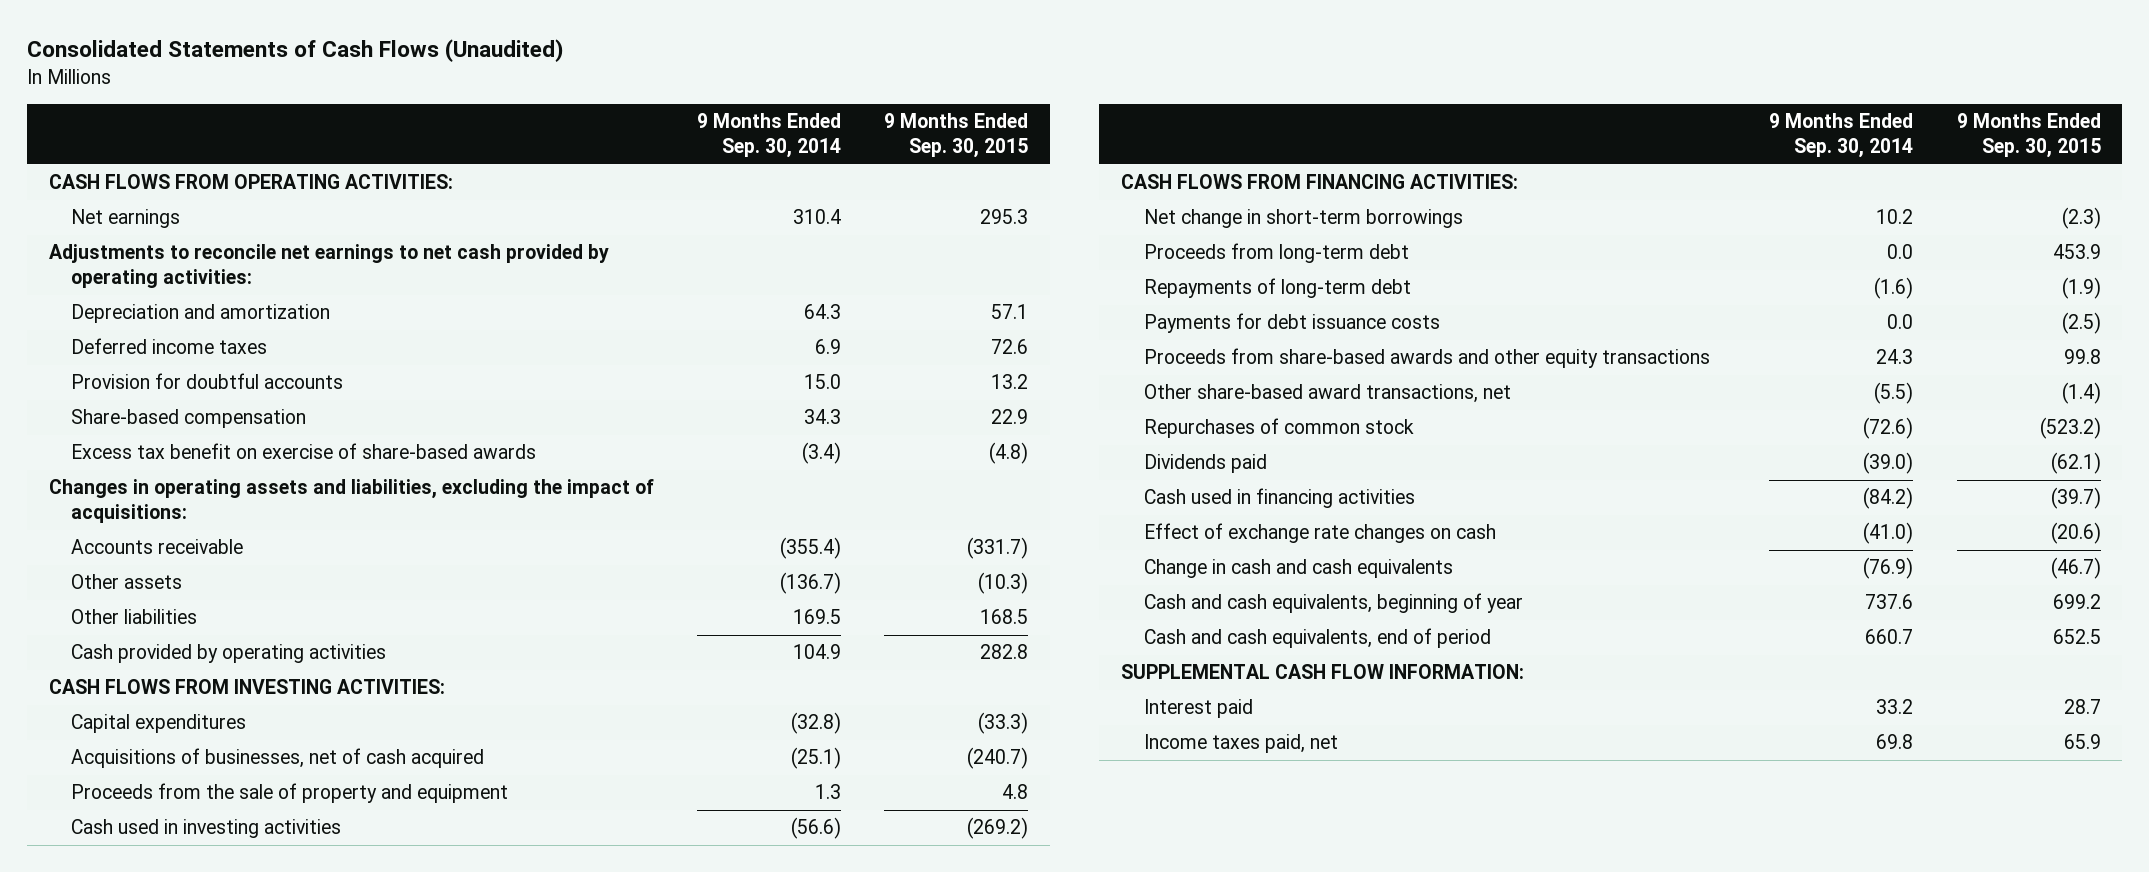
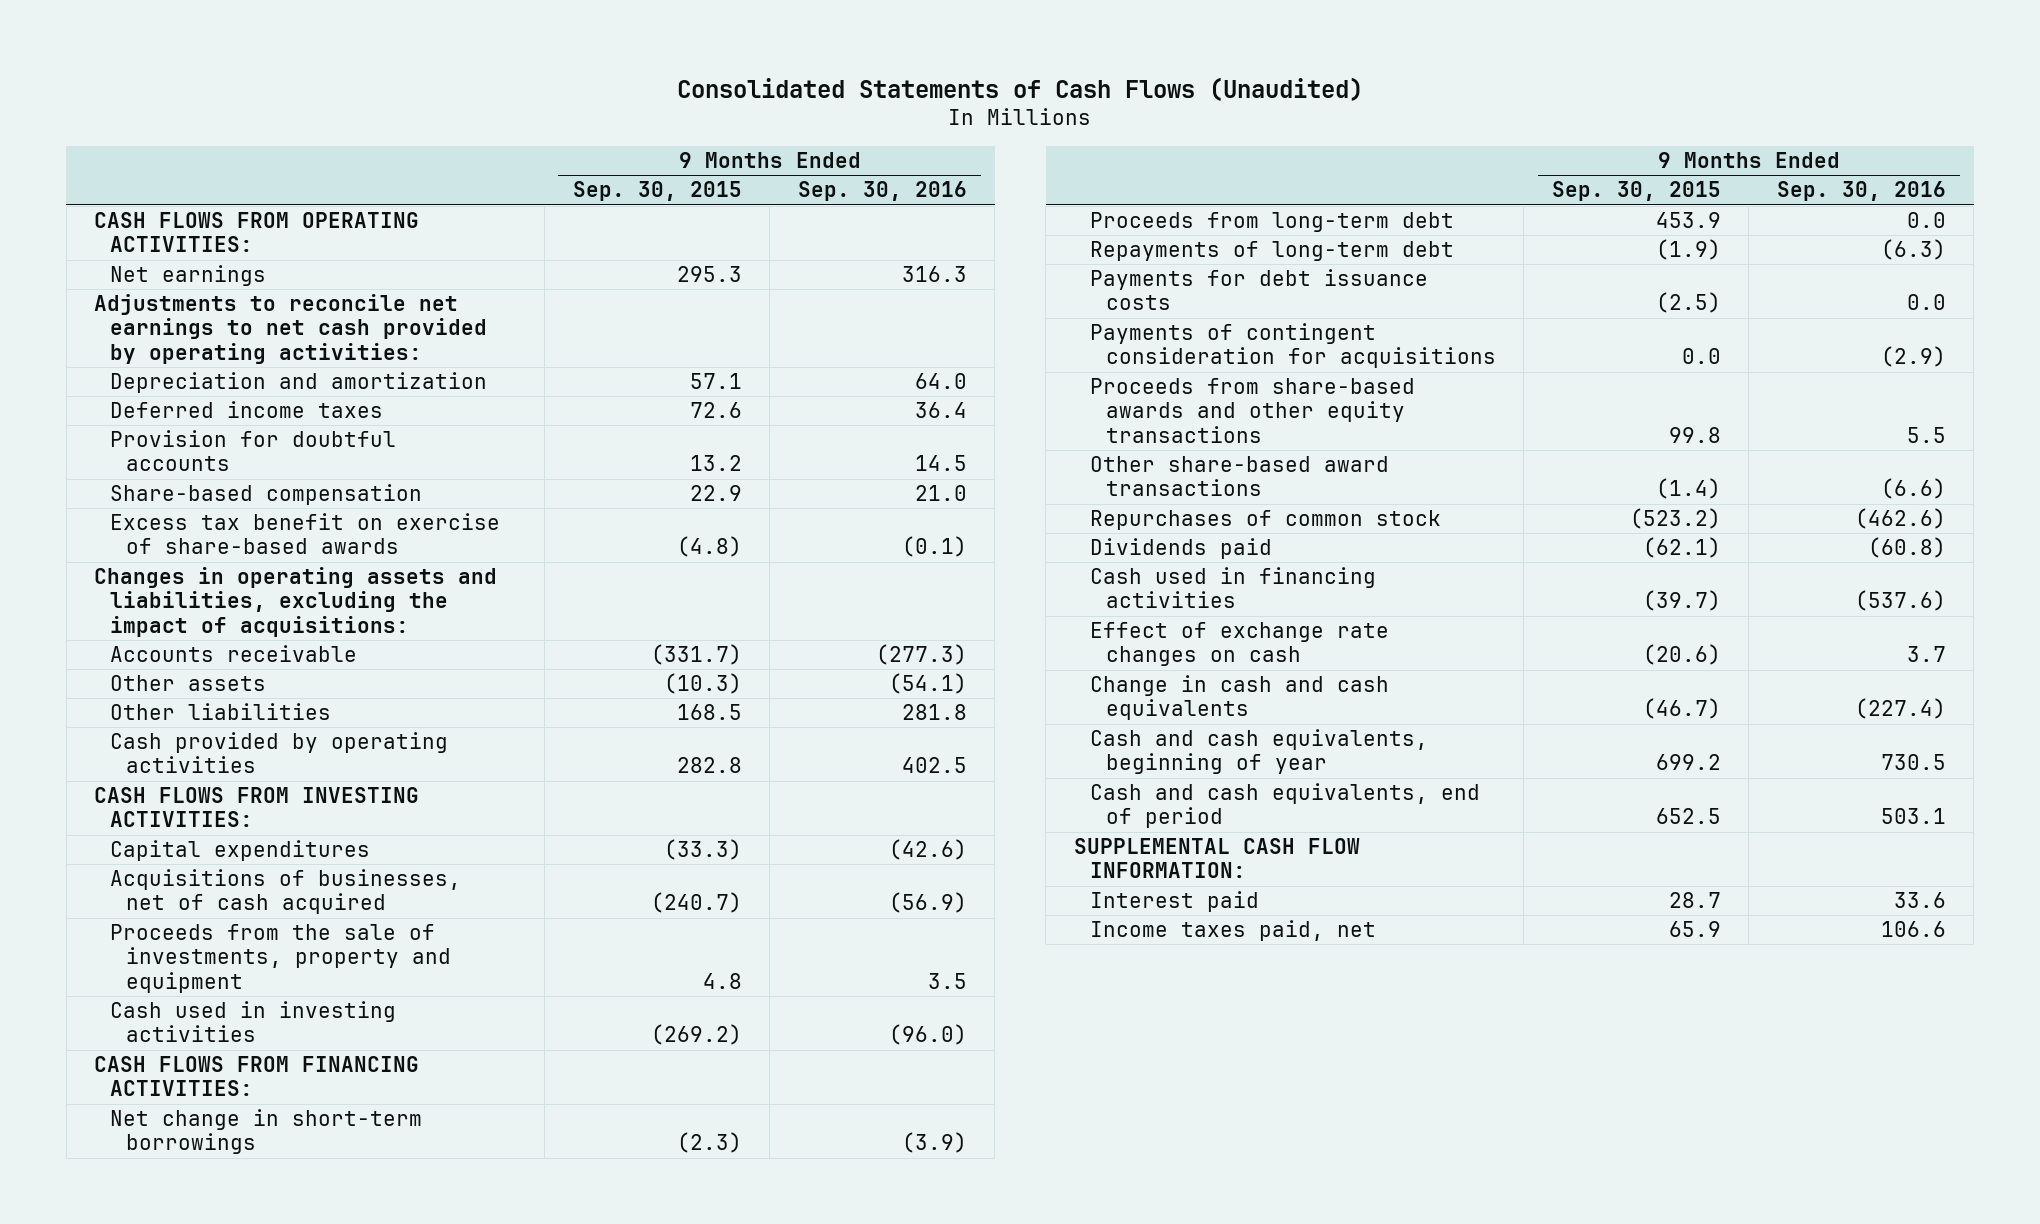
- | 9 Months Ended Sep. 30, 2014 | 9 Months Ended Sep. 30, 2015
+ | 9 Months Ended Sep. 30, 2015 | 9 Months Ended Sep. 30, 2016
- Proceeds from the sale of property and equipment | 1.3 | 4.8
+ Proceeds from the sale of investments, property and equipment | 4.8 | 3.5
+ Payments of contingent consideration for acquisitions | 0.0 | (2.9)
- Other share-based award transactions, net | (5.5) | (1.4)
+ Other share-based award transactions | (1.4) | (6.6)

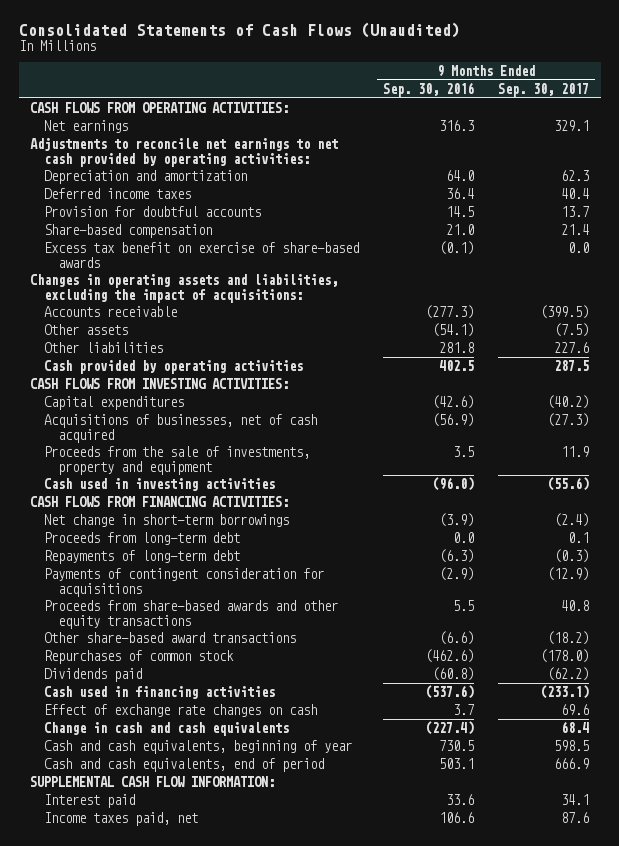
- | 9 Months Ended Sep. 30, 2015 | 9 Months Ended Sep. 30, 2016
+ | 9 Months Ended Sep. 30, 2016 | 9 Months Ended Sep. 30, 2017
- Payments for debt issuance costs | (2.5) | 0.0

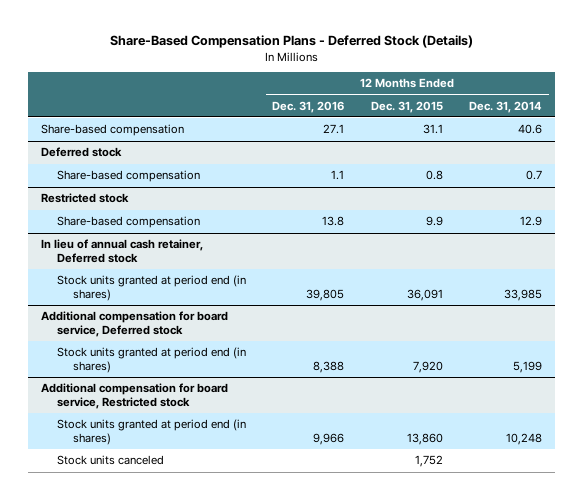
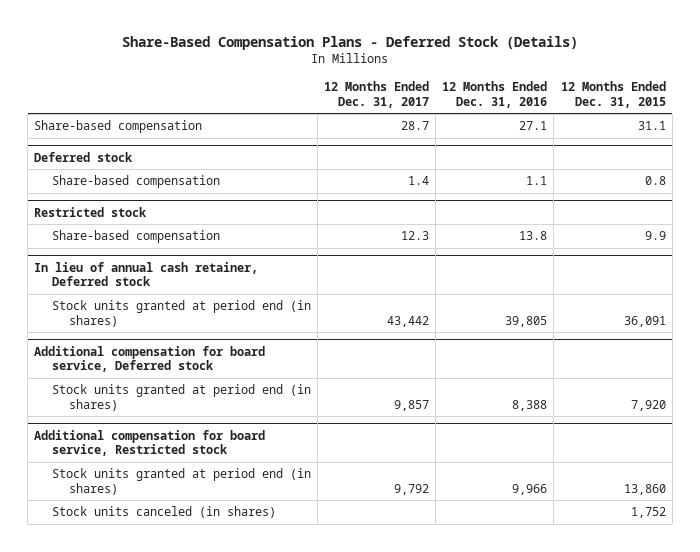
- | 12 Months Ended Dec. 31, 2016 | 12 Months Ended Dec. 31, 2015 | 12 Months Ended Dec. 31, 2014
+ | 12 Months Ended Dec. 31, 2017 | 12 Months Ended Dec. 31, 2016 | 12 Months Ended Dec. 31, 2015
@ Additional compensation for board service, Restricted stock
- Stock units canceled | | 1,752 |
+ Stock units canceled (in shares) | | | 1,752

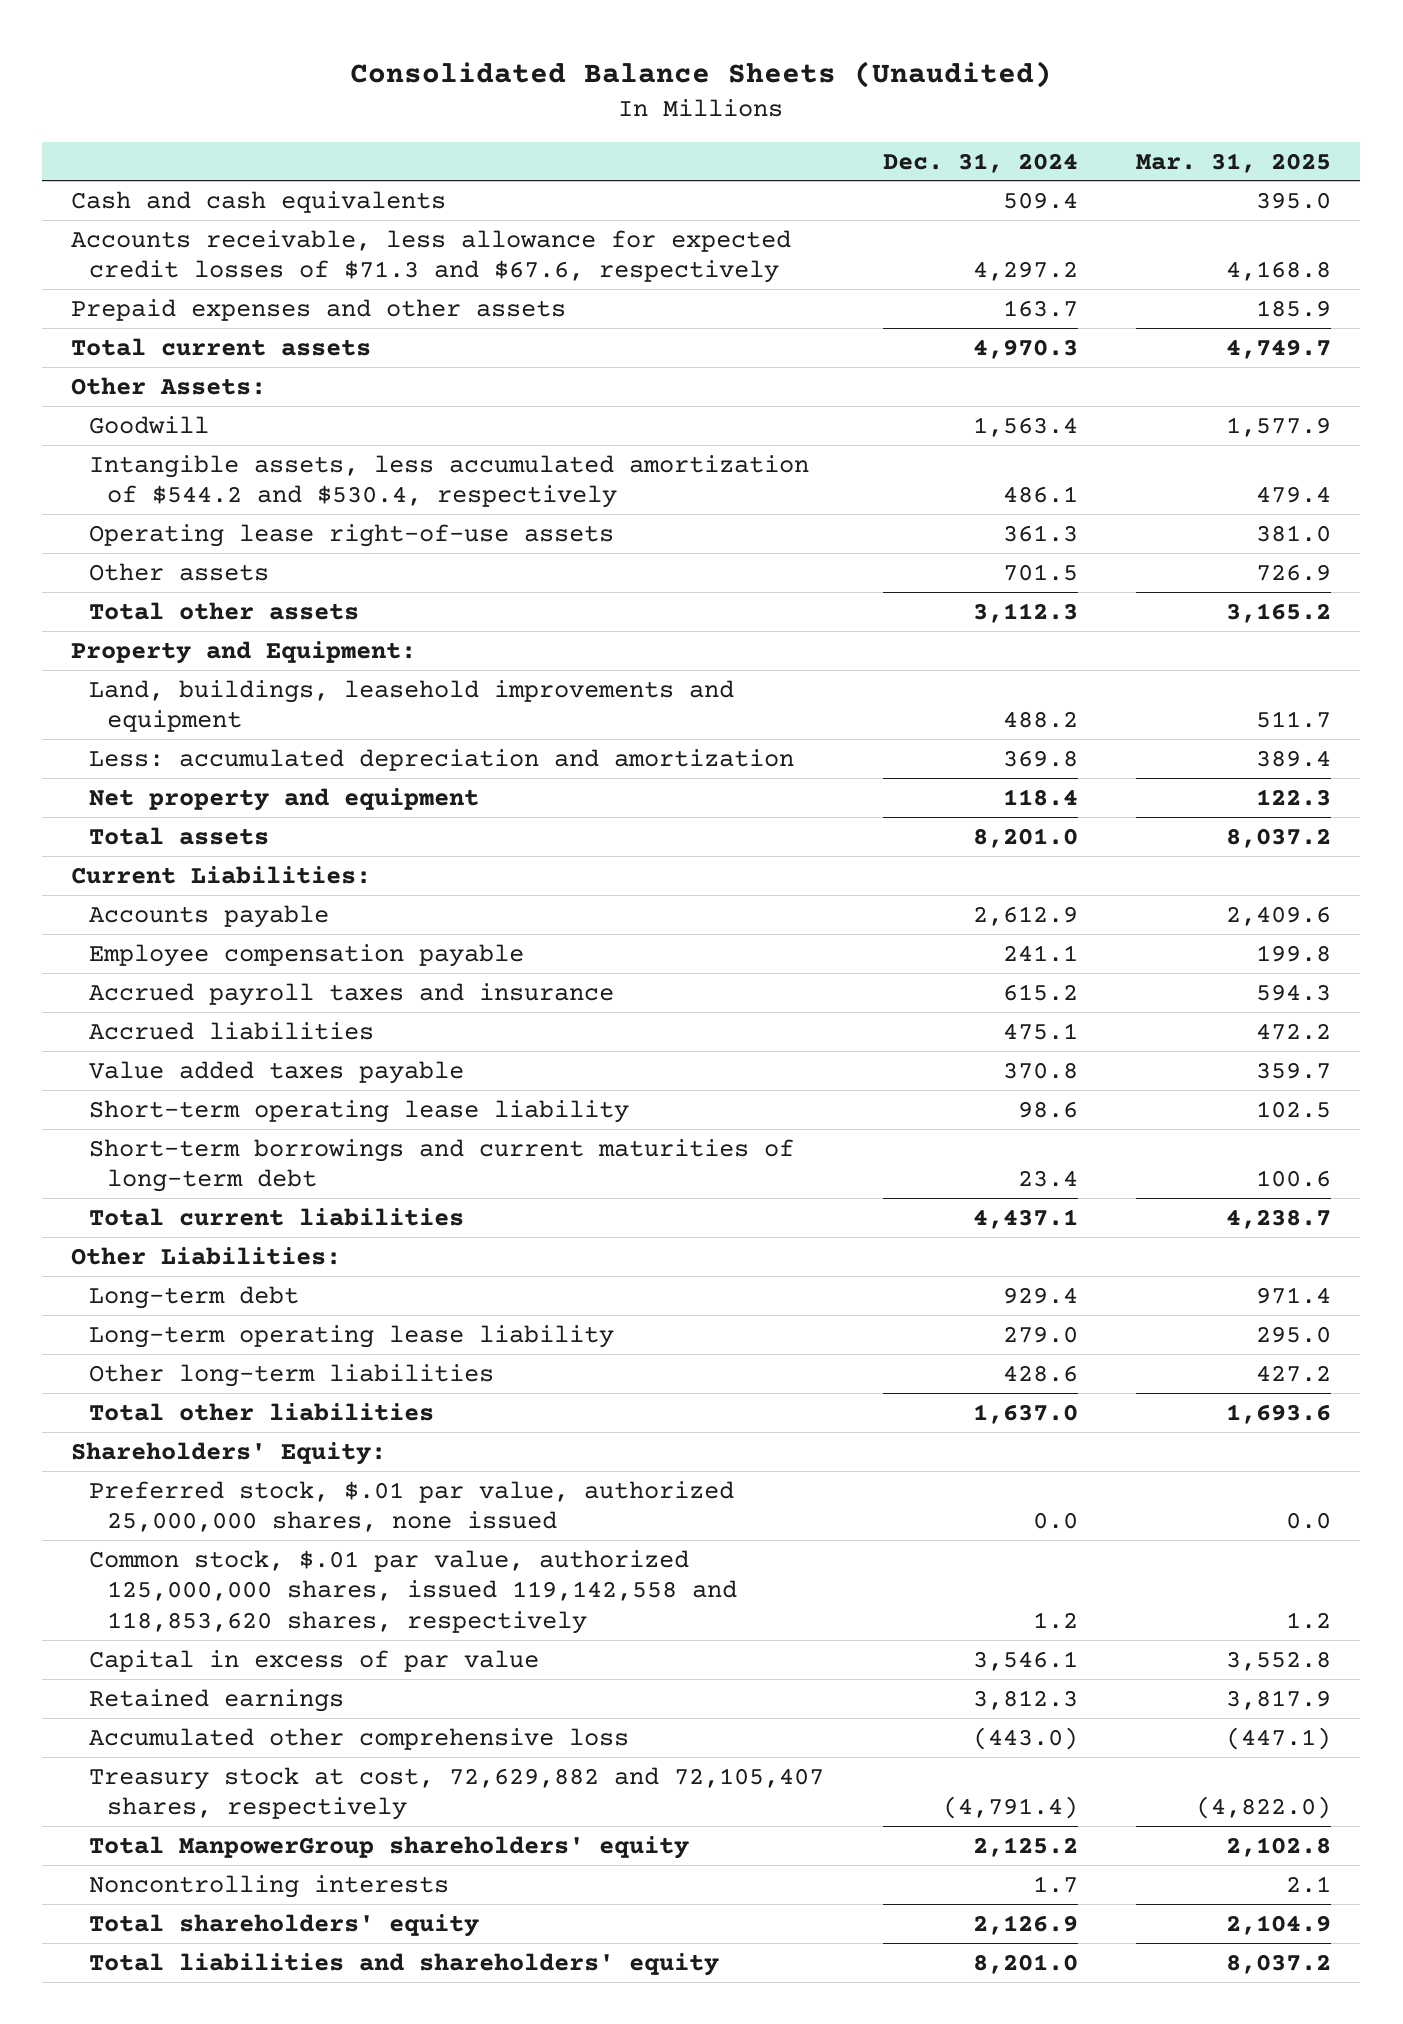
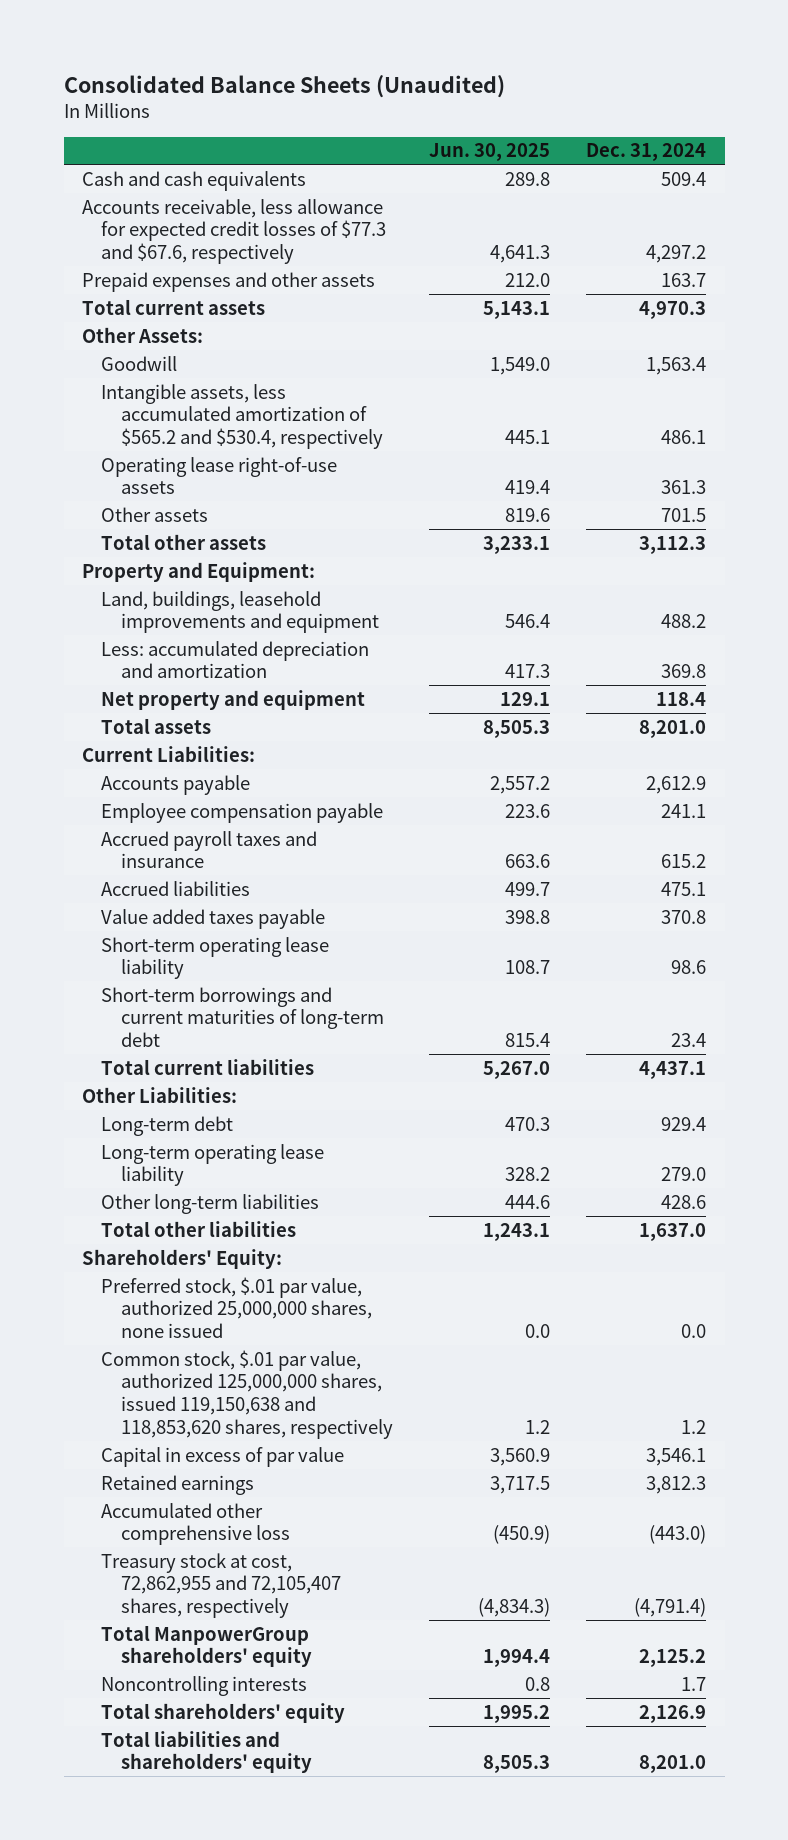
- | Dec. 31, 2024 | Mar. 31, 2025
+ | Jun. 30, 2025 | Dec. 31, 2024
- Accounts receivable, less allowance for expected credit losses of $71.3 and $67.6, respectively | 4,297.2 | 4,168.8
+ Accounts receivable, less allowance for expected credit losses of $77.3 and $67.6, respectively | 4,641.3 | 4,297.2
- Intangible assets, less accumulated amortization of $544.2 and $530.4, respectively | 486.1 | 479.4
+ Intangible assets, less accumulated amortization of $565.2 and $530.4, respectively | 445.1 | 486.1
- Common stock, $.01 par value, authorized 125,000,000 shares, issued 119,142,558 and 118,853,620 shares, respectively | 1.2 | 1.2
+ Common stock, $.01 par value, authorized 125,000,000 shares, issued 119,150,638 and 118,853,620 shares, respectively | 1.2 | 1.2
- Treasury stock at cost, 72,629,882 and 72,105,407 shares, respectively | (4,791.4) | (4,822.0)
+ Treasury stock at cost, 72,862,955 and 72,105,407 shares, respectively | (4,834.3) | (4,791.4)

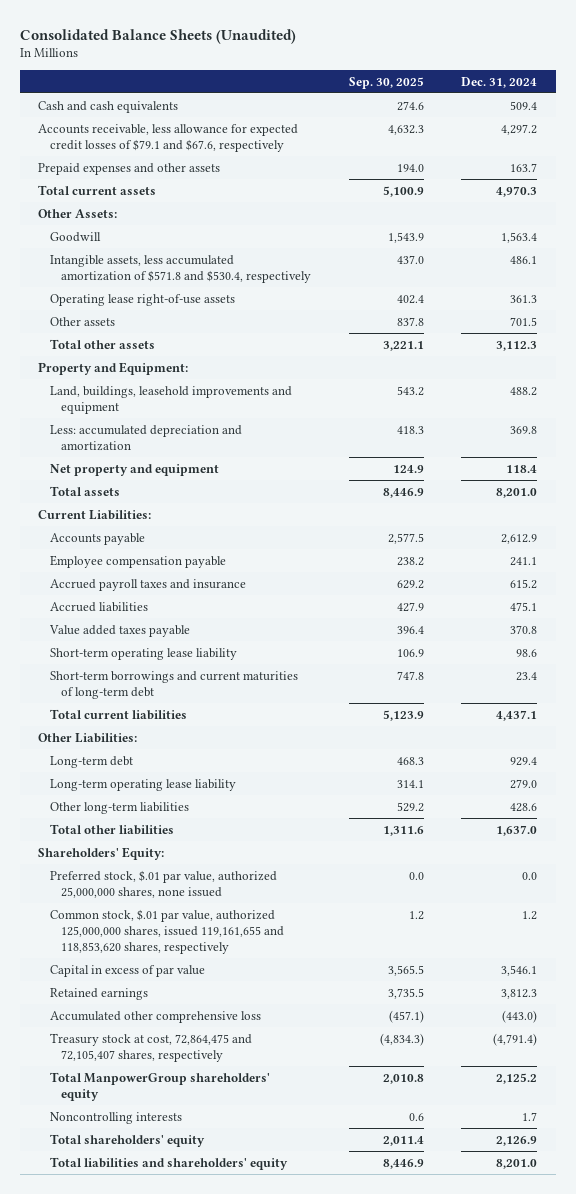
- | Jun. 30, 2025 | Dec. 31, 2024
+ | Sep. 30, 2025 | Dec. 31, 2024
- Accounts receivable, less allowance for expected credit losses of $77.3 and $67.6, respectively | 4,641.3 | 4,297.2
+ Accounts receivable, less allowance for expected credit losses of $79.1 and $67.6, respectively | 4,632.3 | 4,297.2
- Intangible assets, less accumulated amortization of $565.2 and $530.4, respectively | 445.1 | 486.1
+ Intangible assets, less accumulated amortization of $571.8 and $530.4, respectively | 437.0 | 486.1
- Common stock, $.01 par value, authorized 125,000,000 shares, issued 119,150,638 and 118,853,620 shares, respectively | 1.2 | 1.2
+ Common stock, $.01 par value, authorized 125,000,000 shares, issued 119,161,655 and 118,853,620 shares, respectively | 1.2 | 1.2
- Treasury stock at cost, 72,862,955 and 72,105,407 shares, respectively | (4,834.3) | (4,791.4)
+ Treasury stock at cost, 72,864,475 and 72,105,407 shares, respectively | (4,834.3) | (4,791.4)

